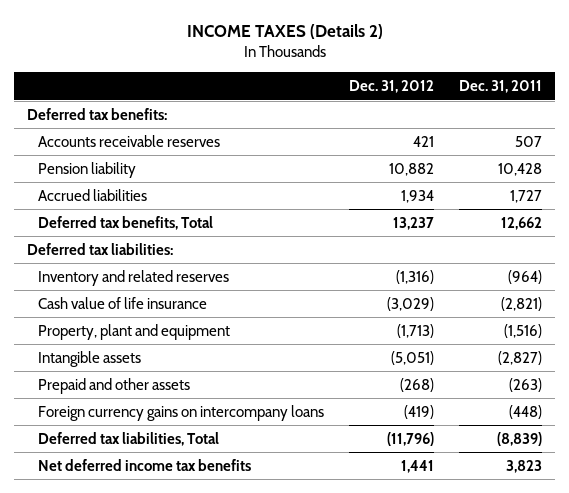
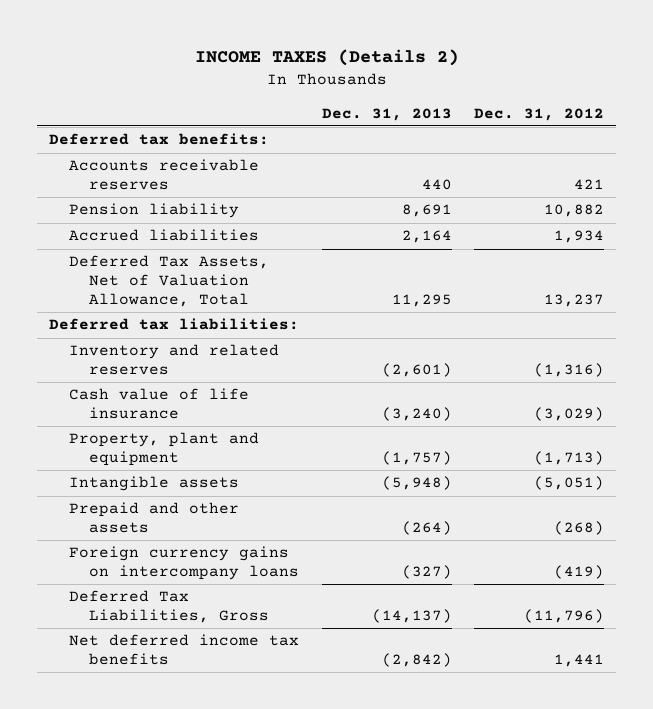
- | Dec. 31, 2012 | Dec. 31, 2011
+ | Dec. 31, 2013 | Dec. 31, 2012
- Deferred tax benefits, Total | 13,237 | 12,662
+ Deferred Tax Assets, Net of Valuation Allowance, Total | 11,295 | 13,237
- Deferred tax liabilities, Total | (11,796) | (8,839)
+ Deferred Tax Liabilities, Gross | (14,137) | (11,796)

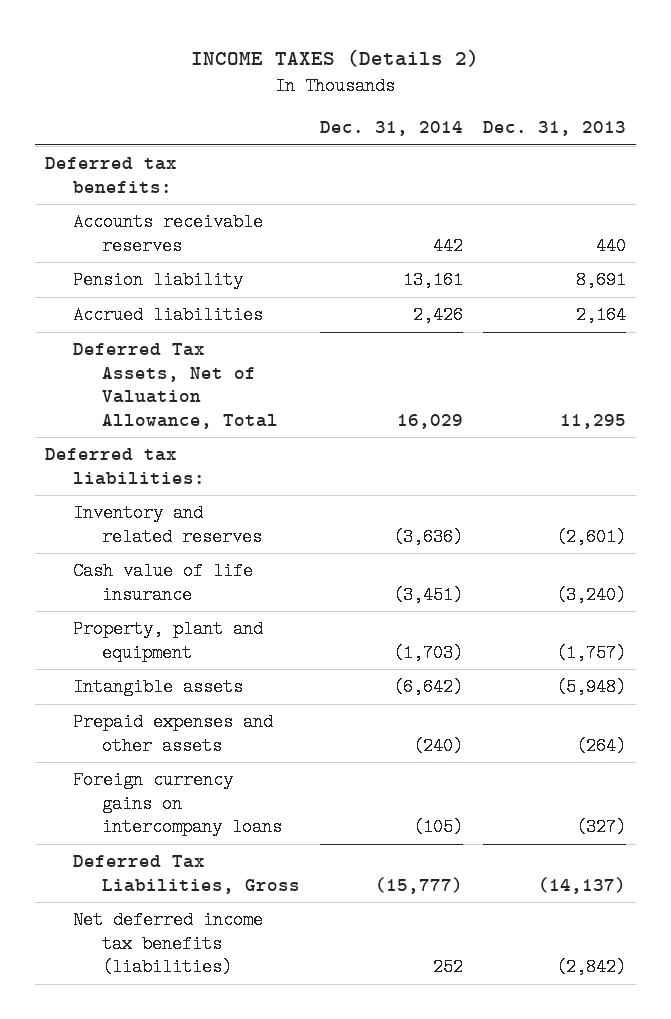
- | Dec. 31, 2013 | Dec. 31, 2012
+ | Dec. 31, 2014 | Dec. 31, 2013
- Prepaid and other assets | (264) | (268)
+ Prepaid expenses and other assets | (240) | (264)
- Net deferred income tax benefits | (2,842) | 1,441
+ Net deferred income tax benefits (liabilities) | 252 | (2,842)

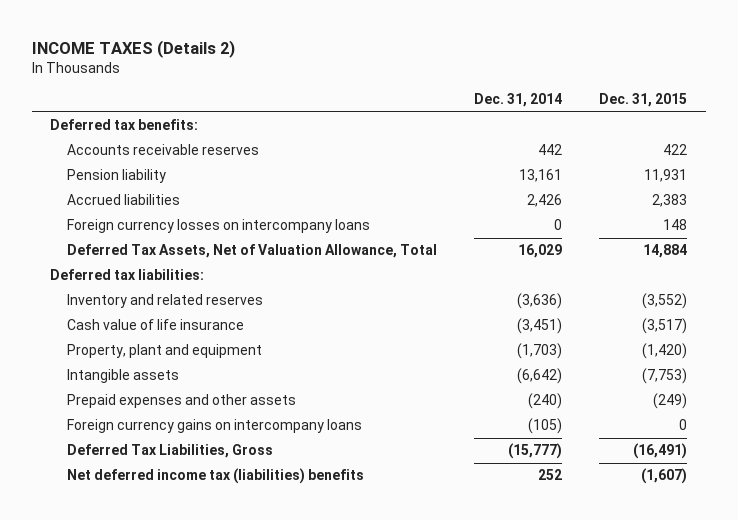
- | Dec. 31, 2014 | Dec. 31, 2013
+ | Dec. 31, 2014 | Dec. 31, 2015
+ Foreign currency losses on intercompany loans | 0 | 148
- Net deferred income tax benefits (liabilities) | 252 | (2,842)
+ Net deferred income tax (liabilities) benefits | 252 | (1,607)

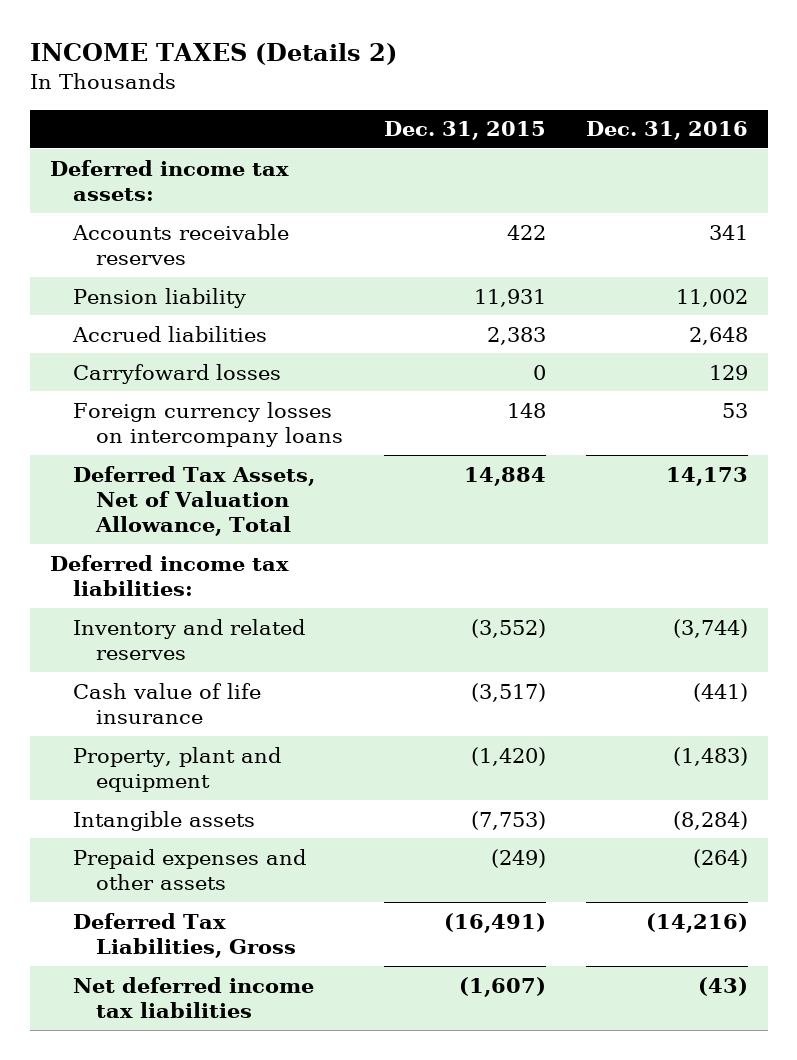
- | Dec. 31, 2014 | Dec. 31, 2015
+ | Dec. 31, 2015 | Dec. 31, 2016
- Deferred tax benefits:
+ Deferred income tax assets:
+ Carryfoward losses | 0 | 129
- Deferred tax liabilities:
+ Deferred income tax liabilities:
- Foreign currency gains on intercompany loans | (105) | 0
- Net deferred income tax (liabilities) benefits | 252 | (1,607)
+ Net deferred income tax liabilities | (1,607) | (43)

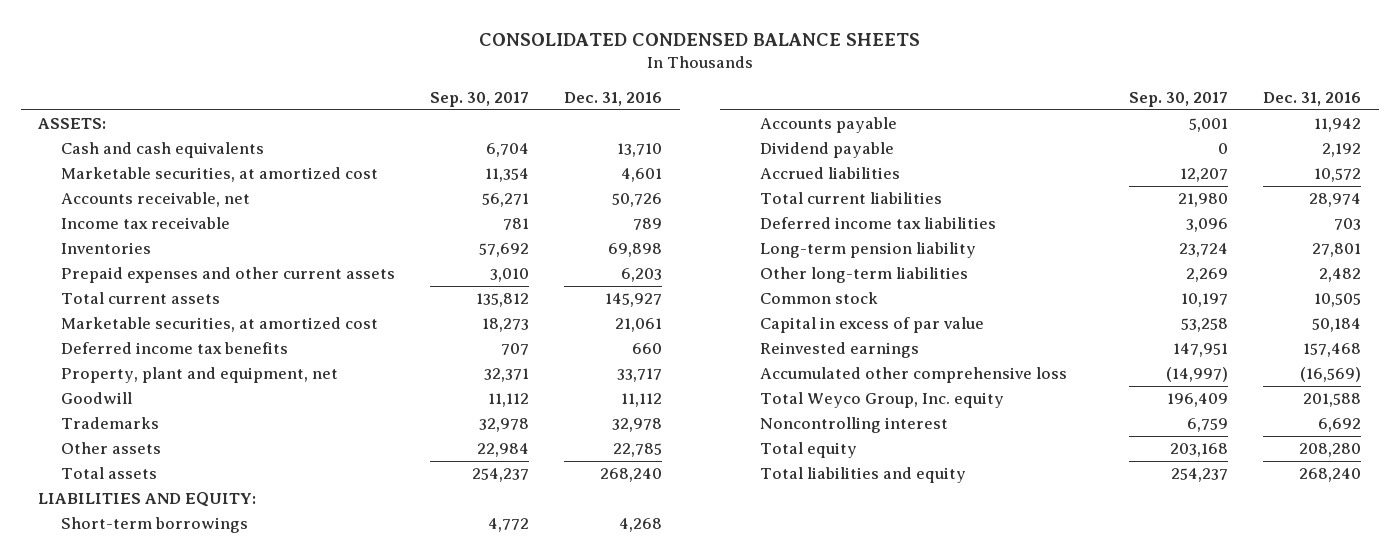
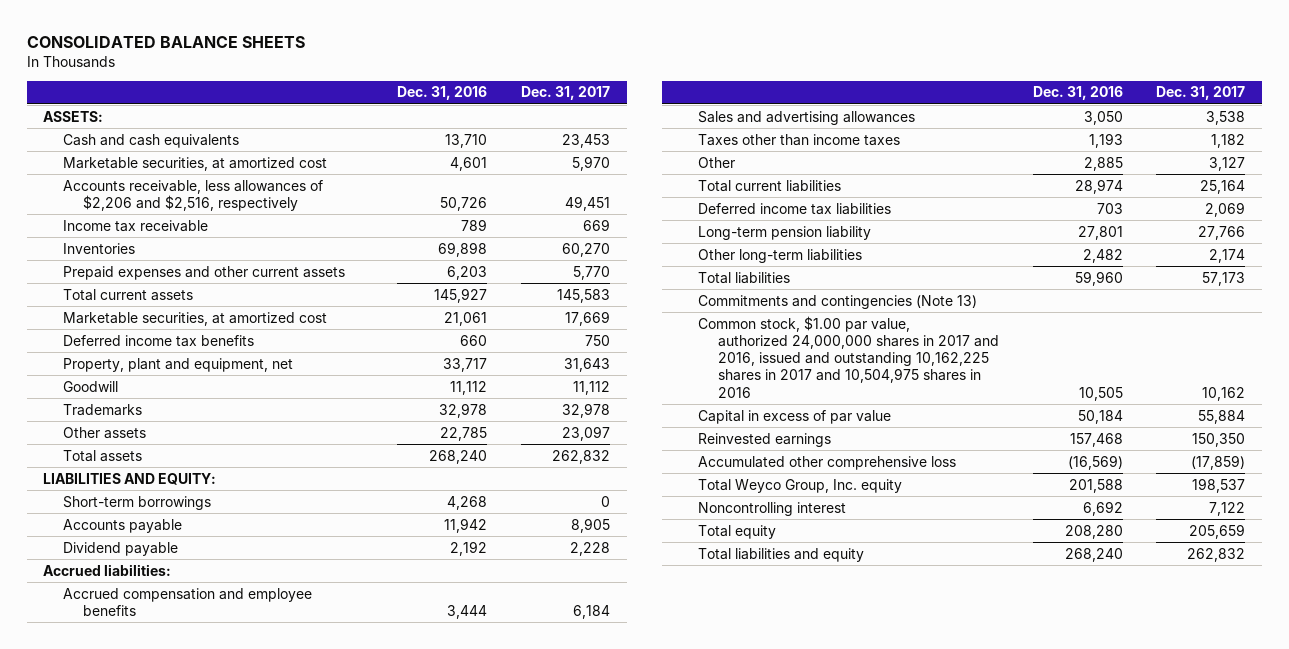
- CONSOLIDATED CONDENSED BALANCE SHEETS
+ CONSOLIDATED BALANCE SHEETS
- | Sep. 30, 2017 | Dec. 31, 2016
+ | Dec. 31, 2016 | Dec. 31, 2017
- Accounts receivable, net | 56,271 | 50,726
+ Accounts receivable, less allowances of $2,206 and $2,516, respectively | 50,726 | 49,451
- Accrued liabilities | 12,207 | 10,572
+ Accrued liabilities:
+ Accrued compensation and employee benefits | 3,444 | 6,184
+ Sales and advertising allowances | 3,050 | 3,538
+ Taxes other than income taxes | 1,193 | 1,182
+ Other | 2,885 | 3,127
- Common stock | 10,197 | 10,505
+ Total liabilities | 59,960 | 57,173
+ Commitments and contingencies (Note 13)
+ Common stock, $1.00 par value, authorized 24,000,000 shares in 2017 and 2016, issued and outstanding 10,162,225 shares in 2017 and 10,504,975 shares in 2016 | 10,505 | 10,162

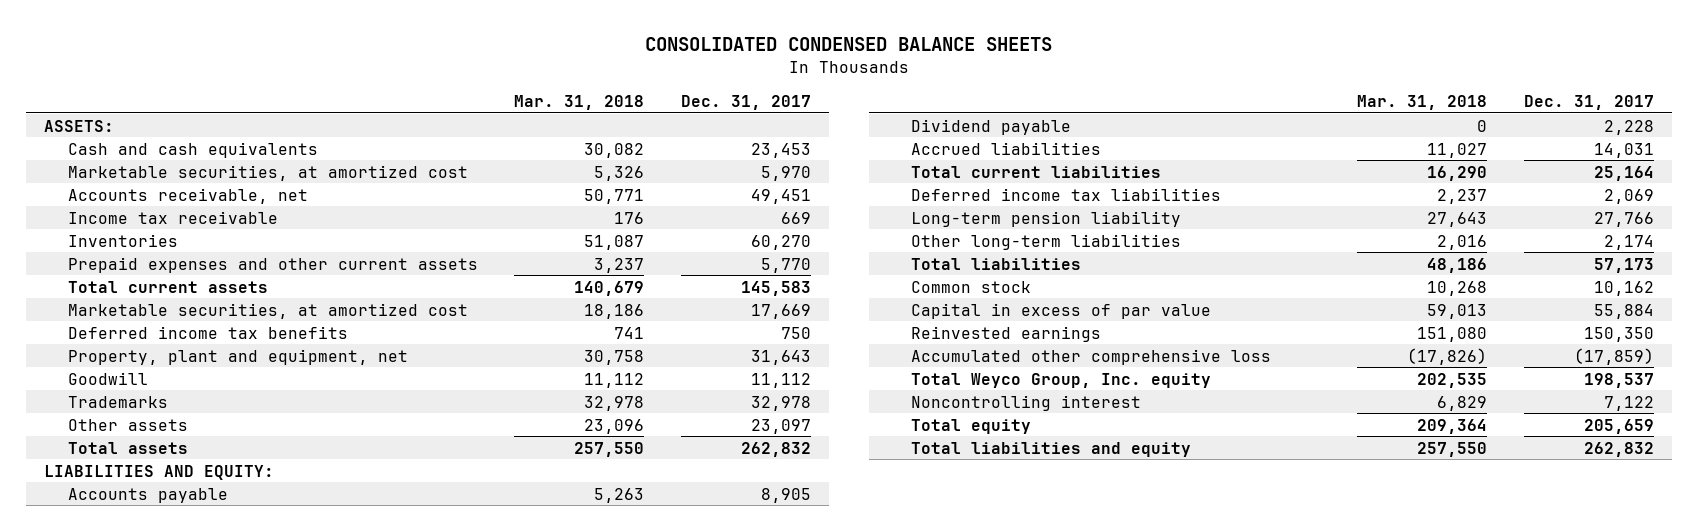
- CONSOLIDATED BALANCE SHEETS
+ CONSOLIDATED CONDENSED BALANCE SHEETS
- | Dec. 31, 2016 | Dec. 31, 2017
+ | Mar. 31, 2018 | Dec. 31, 2017
- Accounts receivable, less allowances of $2,206 and $2,516, respectively | 50,726 | 49,451
+ Accounts receivable, net | 50,771 | 49,451
- Short-term borrowings | 4,268 | 0
- Accrued liabilities:
- Accrued compensation and employee benefits | 3,444 | 6,184
- Sales and advertising allowances | 3,050 | 3,538
- Taxes other than income taxes | 1,193 | 1,182
- Other | 2,885 | 3,127
+ Accrued liabilities | 11,027 | 14,031
- Commitments and contingencies (Note 13)
- Common stock, $1.00 par value, authorized 24,000,000 shares in 2017 and 2016, issued and outstanding 10,162,225 shares in 2017 and 10,504,975 shares in 2016 | 10,505 | 10,162
+ Common stock | 10,268 | 10,162

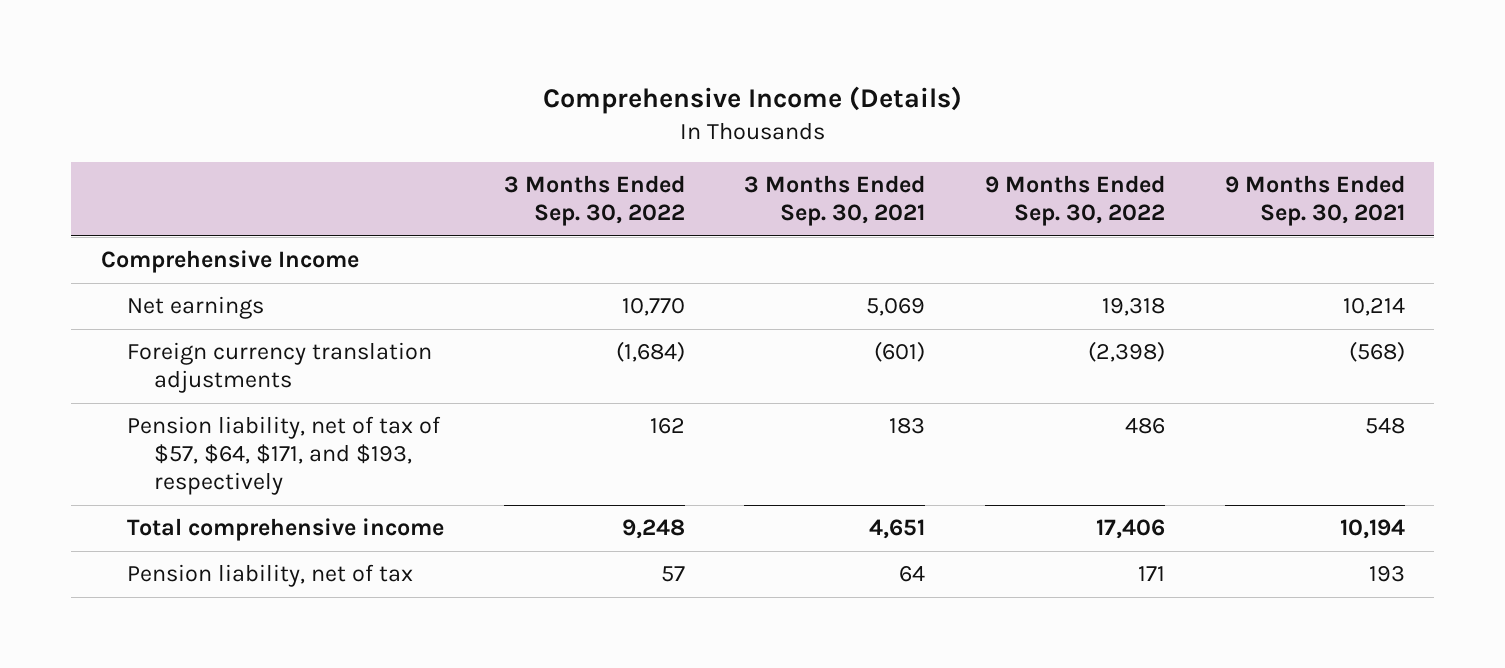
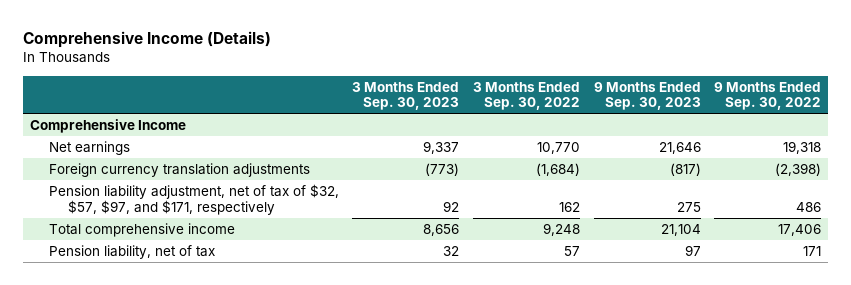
- | 3 Months Ended Sep. 30, 2022 | 3 Months Ended Sep. 30, 2021 | 9 Months Ended Sep. 30, 2022 | 9 Months Ended Sep. 30, 2021
+ | 3 Months Ended Sep. 30, 2023 | 3 Months Ended Sep. 30, 2022 | 9 Months Ended Sep. 30, 2023 | 9 Months Ended Sep. 30, 2022
- Pension liability, net of tax of $57, $64, $171, and $193, respectively | 162 | 183 | 486 | 548
+ Pension liability adjustment, net of tax of $32, $57, $97, and $171, respectively | 92 | 162 | 275 | 486

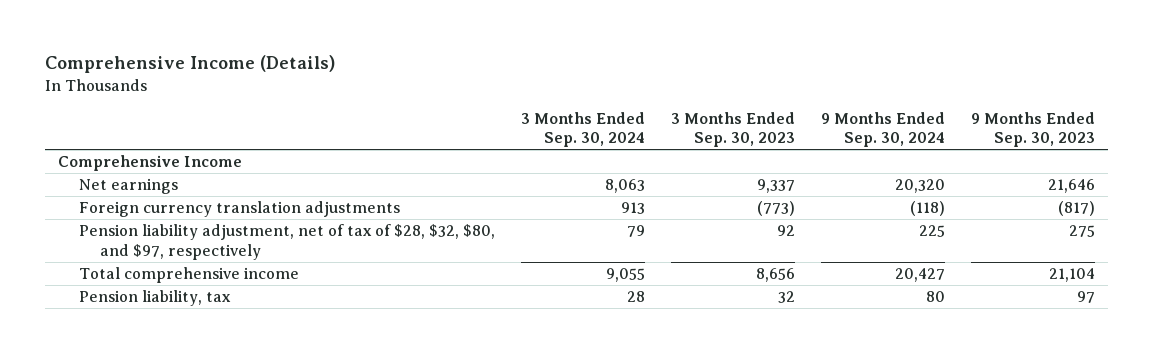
- | 3 Months Ended Sep. 30, 2023 | 3 Months Ended Sep. 30, 2022 | 9 Months Ended Sep. 30, 2023 | 9 Months Ended Sep. 30, 2022
+ | 3 Months Ended Sep. 30, 2024 | 3 Months Ended Sep. 30, 2023 | 9 Months Ended Sep. 30, 2024 | 9 Months Ended Sep. 30, 2023
- Pension liability adjustment, net of tax of $32, $57, $97, and $171, respectively | 92 | 162 | 275 | 486
+ Pension liability adjustment, net of tax of $28, $32, $80, and $97, respectively | 79 | 92 | 225 | 275
- Pension liability, net of tax | 32 | 57 | 97 | 171
+ Pension liability, tax | 28 | 32 | 80 | 97

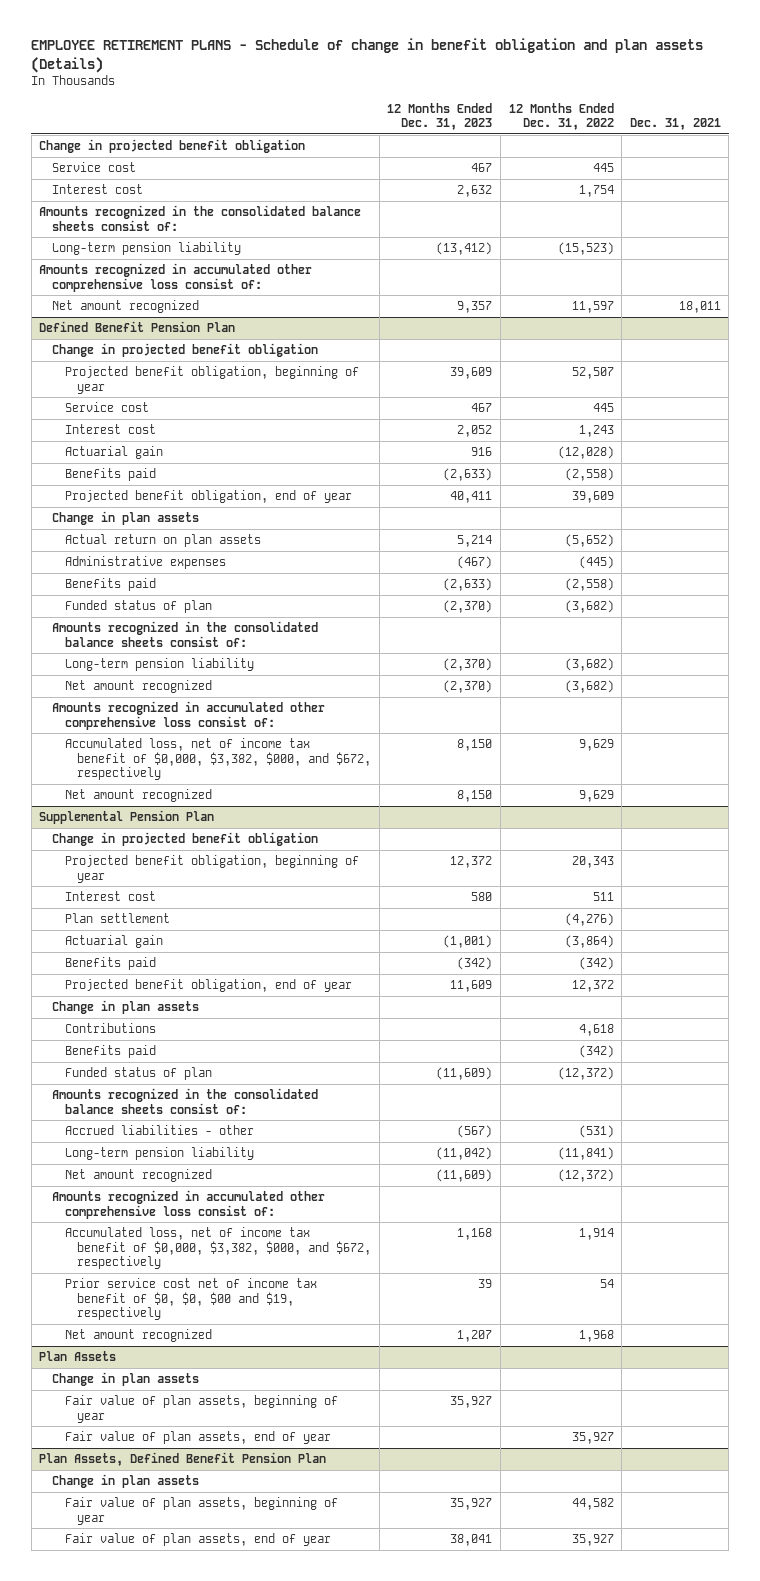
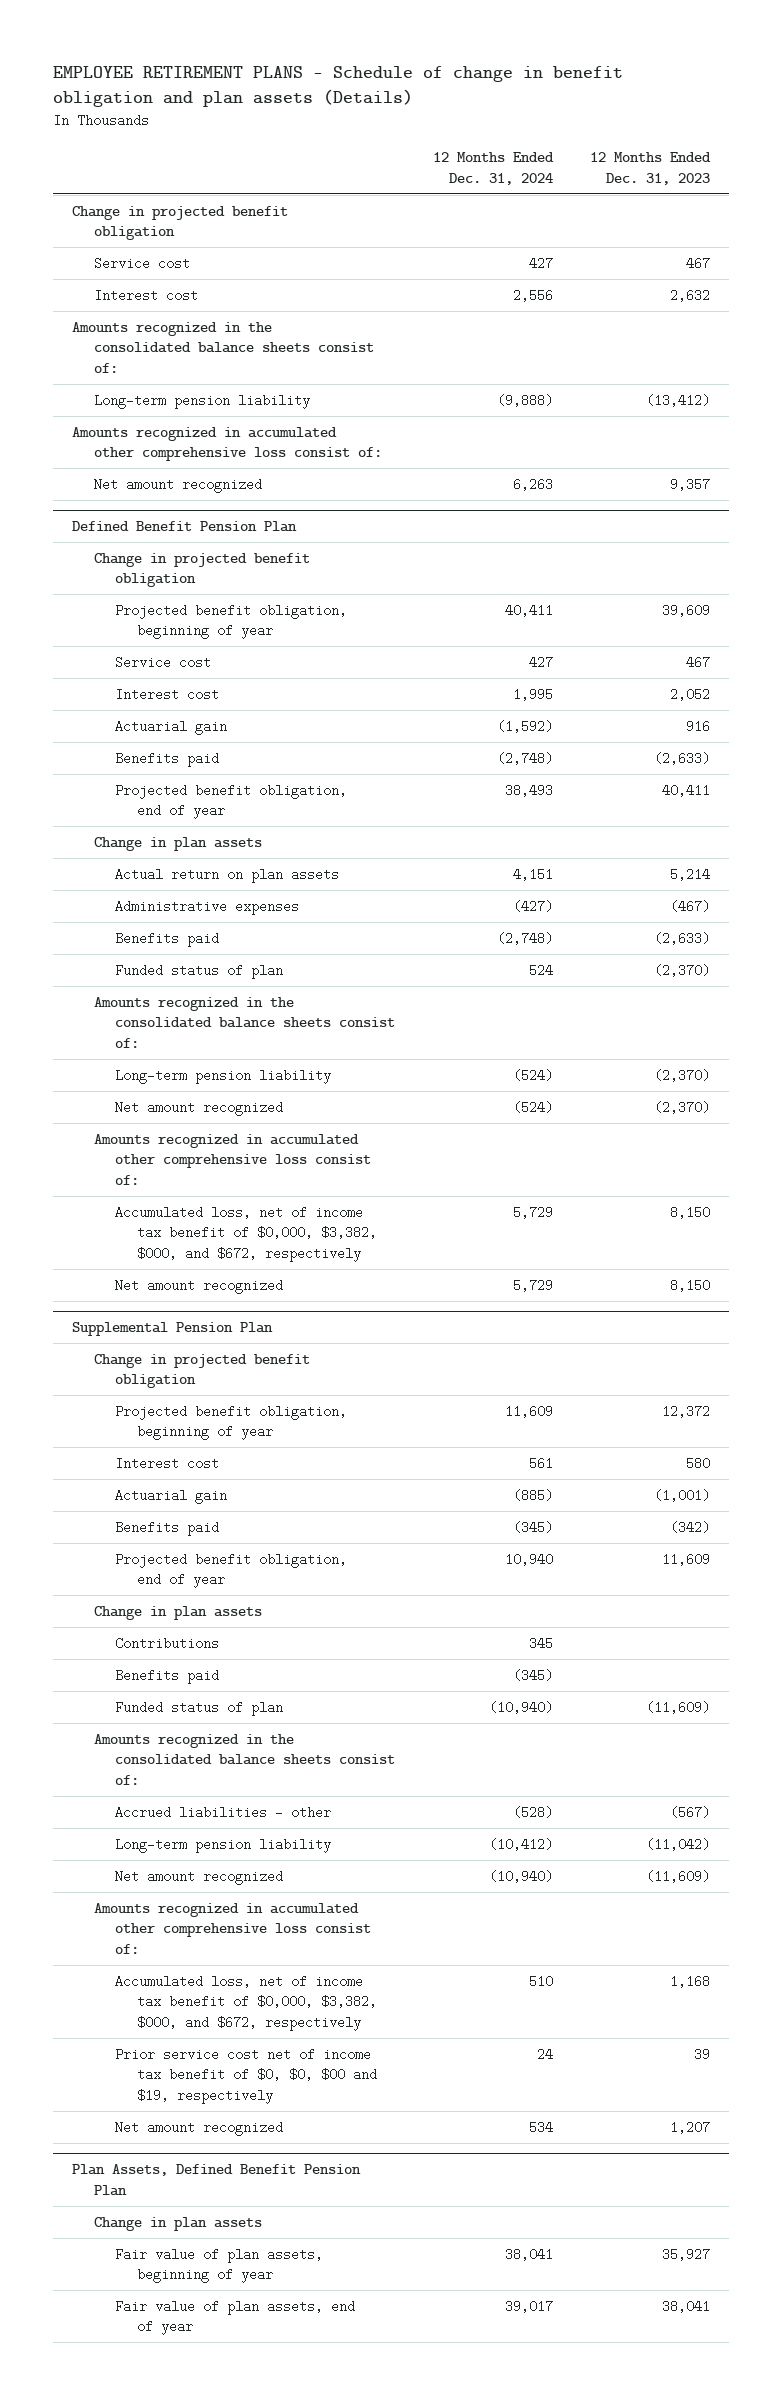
- | 12 Months Ended Dec. 31, 2023 | 12 Months Ended Dec. 31, 2022 | Dec. 31, 2021
+ | 12 Months Ended Dec. 31, 2024 | 12 Months Ended Dec. 31, 2023
@ Supplemental Pension Plan
- Plan settlement | | (4,276) |
- Plan Assets
- Change in plan assets
- Fair value of plan assets, beginning of year | 35,927 | |
- Fair value of plan assets, end of year | | 35,927 |

